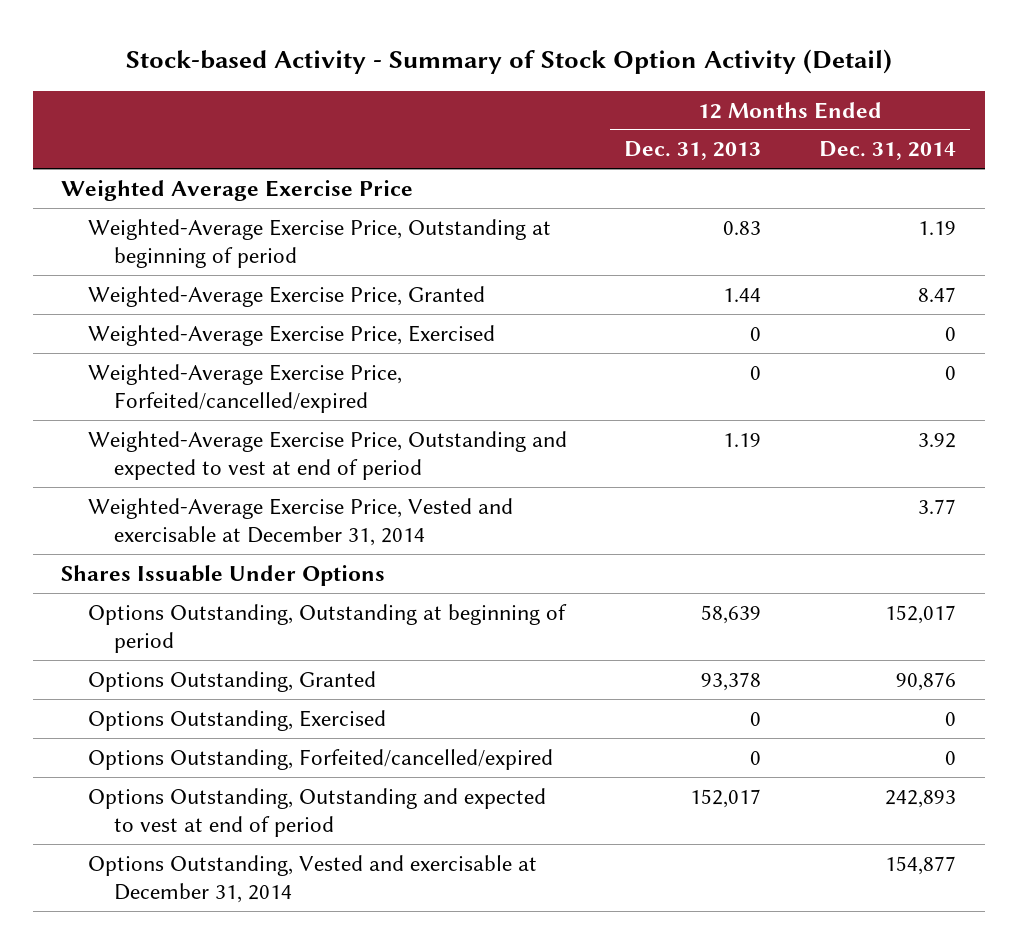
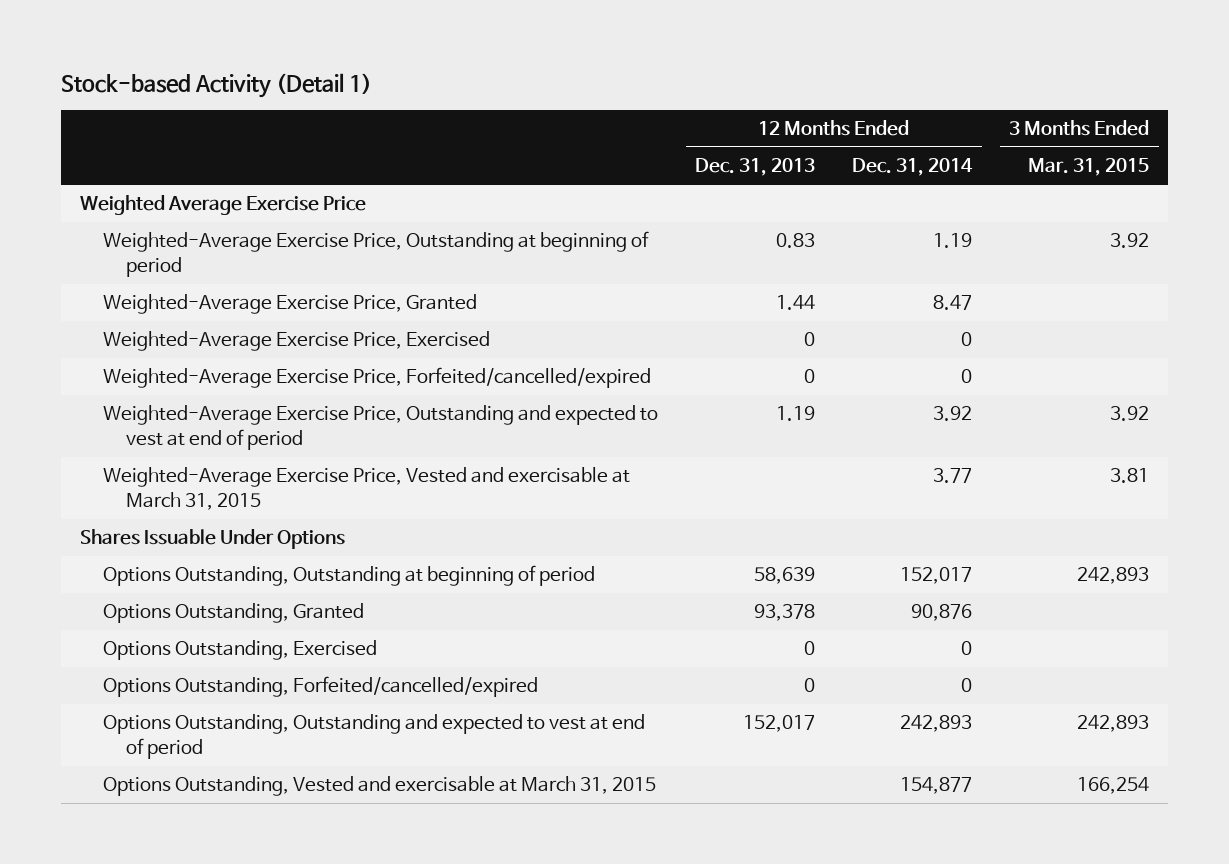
- Stock-based Activity - Summary of Stock Option Activity (Detail)
+ Stock-based Activity (Detail 1)
- | 12 Months Ended Dec. 31, 2013 | 12 Months Ended Dec. 31, 2014
+ | 12 Months Ended Dec. 31, 2013 | 12 Months Ended Dec. 31, 2014 | 3 Months Ended Mar. 31, 2015
- Weighted-Average Exercise Price, Vested and exercisable at December 31, 2014 | | 3.77
+ Weighted-Average Exercise Price, Vested and exercisable at March 31, 2015 | | 3.77 | 3.81
- Options Outstanding, Vested and exercisable at December 31, 2014 | | 154,877
+ Options Outstanding, Vested and exercisable at March 31, 2015 | | 154,877 | 166,254

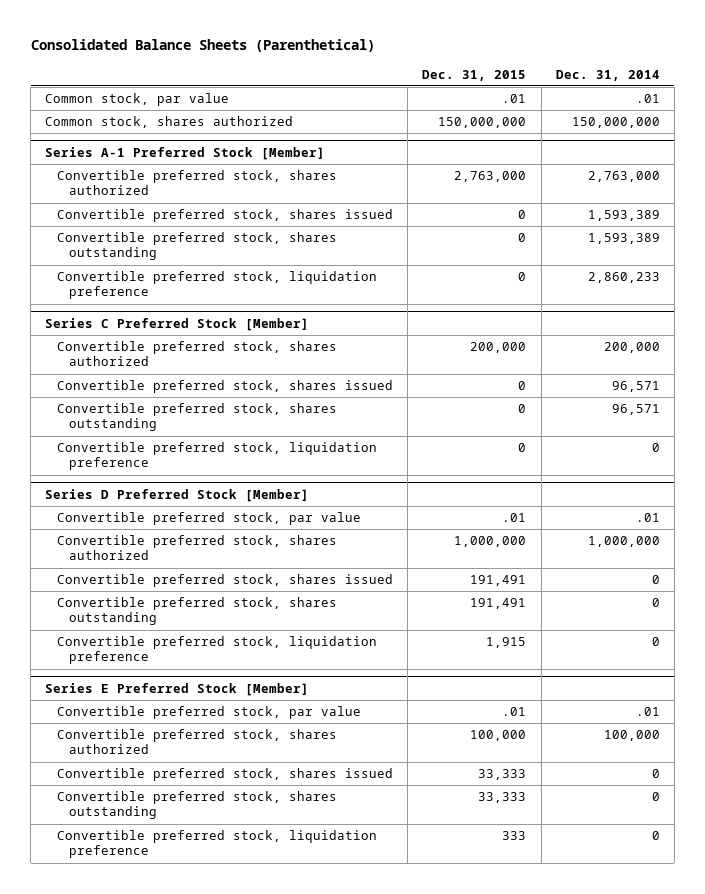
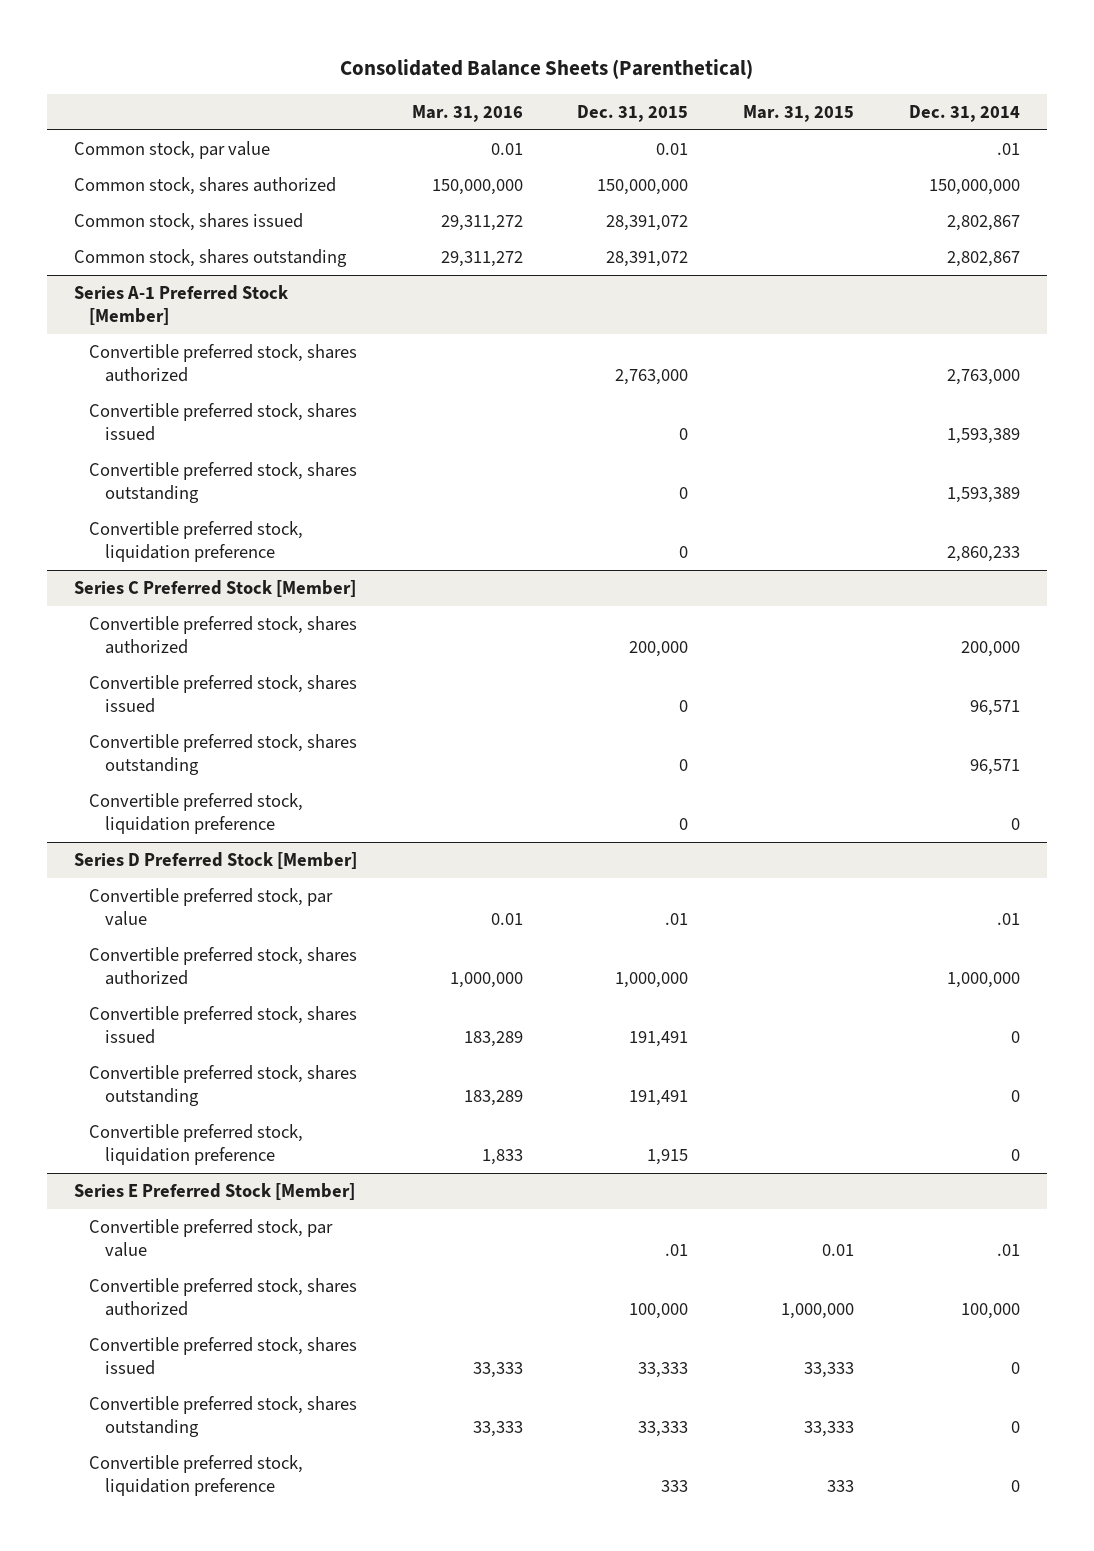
- | Dec. 31, 2015 | Dec. 31, 2014
+ | Mar. 31, 2016 | Dec. 31, 2015 | Mar. 31, 2015 | Dec. 31, 2014
- Common stock, par value | .01 | .01
+ Common stock, par value | 0.01 | 0.01 | | .01
+ Common stock, shares issued | 29,311,272 | 28,391,072 | | 2,802,867
+ Common stock, shares outstanding | 29,311,272 | 28,391,072 | | 2,802,867

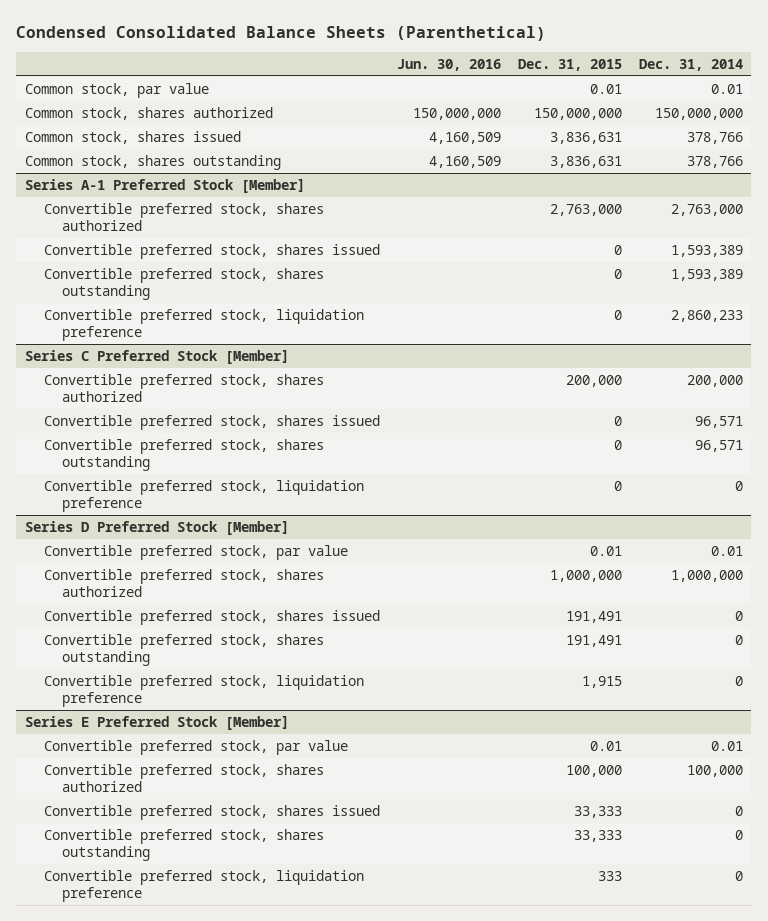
- Consolidated Balance Sheets (Parenthetical)
+ Condensed Consolidated Balance Sheets (Parenthetical)
- | Mar. 31, 2016 | Dec. 31, 2015 | Mar. 31, 2015 | Dec. 31, 2014
+ | Jun. 30, 2016 | Dec. 31, 2015 | Dec. 31, 2014
- Common stock, par value | 0.01 | 0.01 | | .01
+ Common stock, par value | | 0.01 | 0.01
- Common stock, shares issued | 29,311,272 | 28,391,072 | | 2,802,867
- Common stock, shares outstanding | 29,311,272 | 28,391,072 | | 2,802,867
+ Common stock, shares issued | 4,160,509 | 3,836,631 | 378,766
+ Common stock, shares outstanding | 4,160,509 | 3,836,631 | 378,766
@ Series D Preferred Stock [Member]
- Convertible preferred stock, par value | 0.01 | .01 | | .01
+ Convertible preferred stock, par value | | 0.01 | 0.01
@ Series E Preferred Stock [Member]
- Convertible preferred stock, par value | | .01 | 0.01 | .01
+ Convertible preferred stock, par value | | 0.01 | 0.01

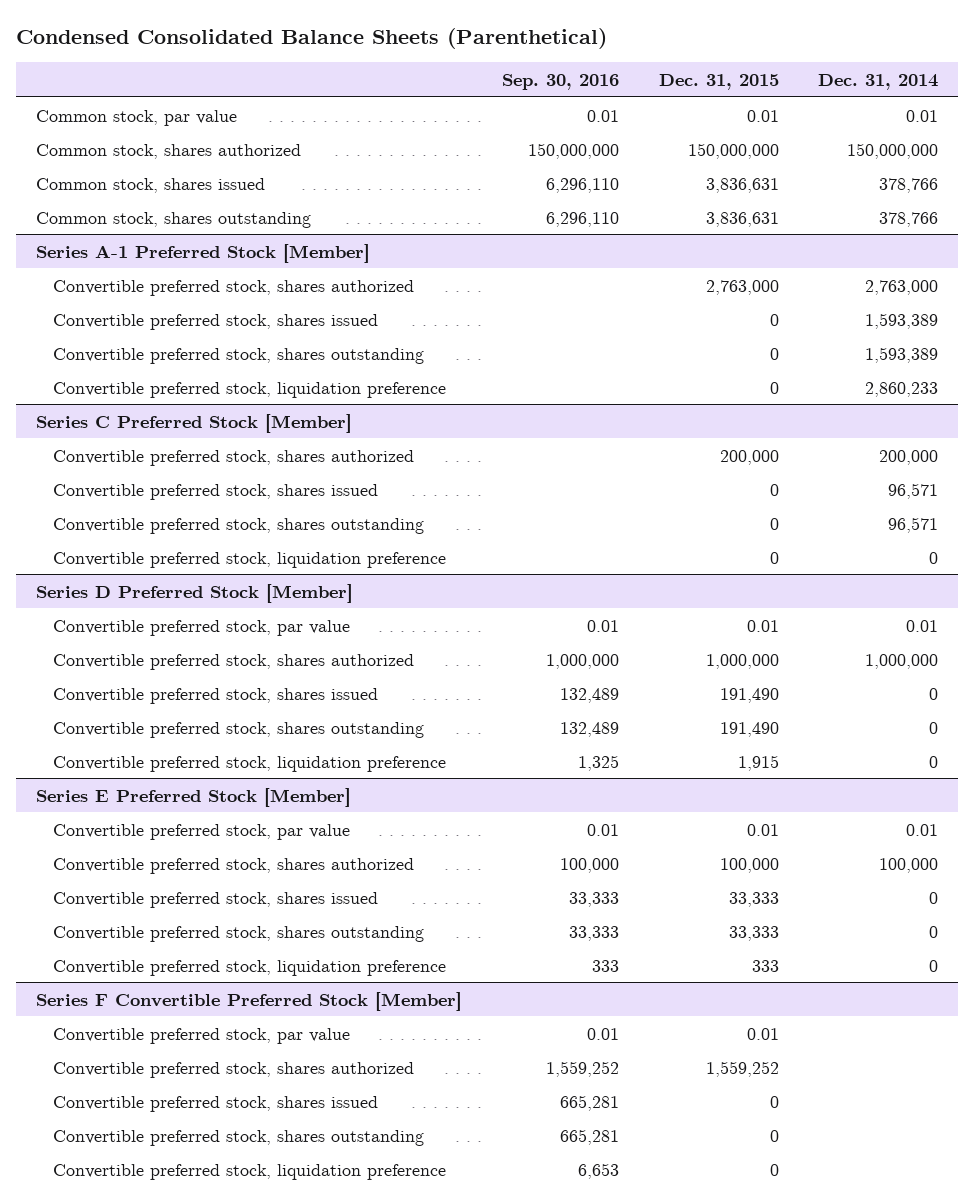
- | Jun. 30, 2016 | Dec. 31, 2015 | Dec. 31, 2014
+ | Sep. 30, 2016 | Dec. 31, 2015 | Dec. 31, 2014
@ Series D Preferred Stock [Member]
- Convertible preferred stock, shares issued | | 191,491 | 0
- Convertible preferred stock, shares outstanding | | 191,491 | 0
+ Convertible preferred stock, shares issued | 132,489 | 191,490 | 0
+ Convertible preferred stock, shares outstanding | 132,489 | 191,490 | 0
+ Series F Convertible Preferred Stock [Member]
+ Convertible preferred stock, par value | 0.01 | 0.01 |
+ Convertible preferred stock, shares authorized | 1,559,252 | 1,559,252 |
+ Convertible preferred stock, shares issued | 665,281 | 0 |
+ Convertible preferred stock, shares outstanding | 665,281 | 0 |
+ Convertible preferred stock, liquidation preference | 6,653 | 0 |

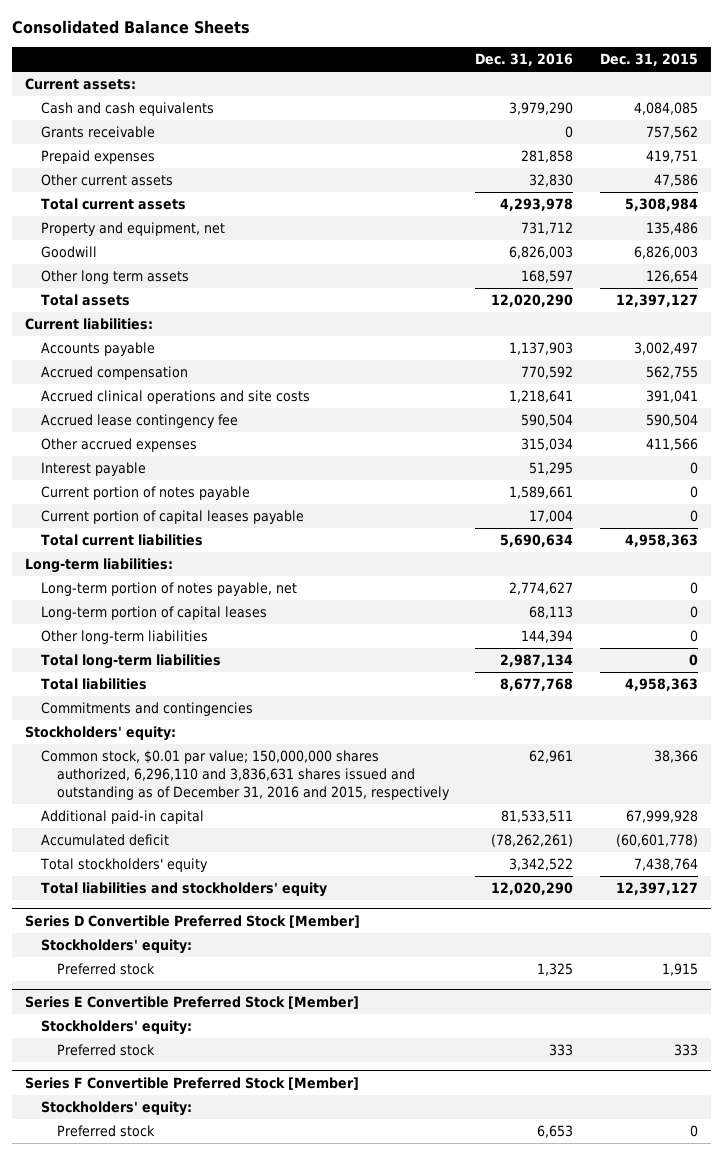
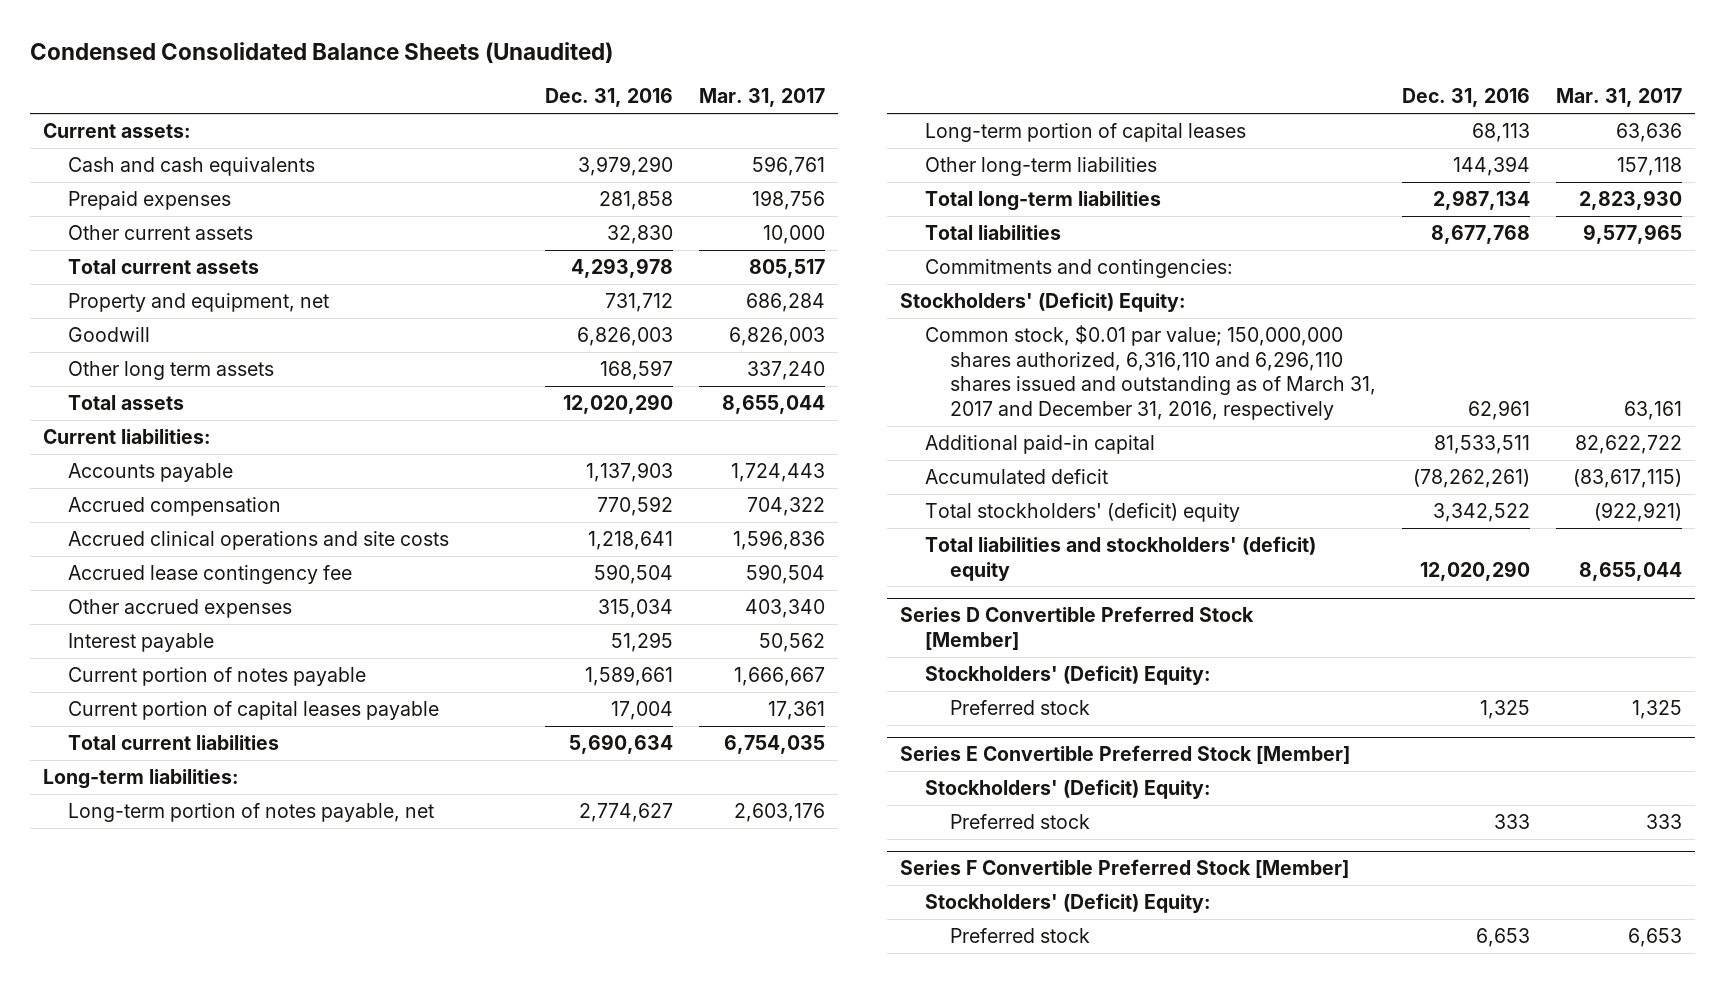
- Consolidated Balance Sheets
+ Condensed Consolidated Balance Sheets (Unaudited)
- | Dec. 31, 2016 | Dec. 31, 2015
+ | Dec. 31, 2016 | Mar. 31, 2017
- Grants receivable | 0 | 757,562
- Commitments and contingencies
- Stockholders' equity:
- Common stock, $0.01 par value; 150,000,000 shares authorized, 6,296,110 and 3,836,631 shares issued and outstanding as of December 31, 2016 and 2015, respectively | 62,961 | 38,366
+ Commitments and contingencies:
+ Stockholders' (Deficit) Equity:
+ Common stock, $0.01 par value; 150,000,000 shares authorized, 6,316,110 and 6,296,110 shares issued and outstanding as of March 31, 2017 and December 31, 2016, respectively | 62,961 | 63,161
- Total stockholders' equity | 3,342,522 | 7,438,764
- Total liabilities and stockholders' equity | 12,020,290 | 12,397,127
+ Total stockholders' (deficit) equity | 3,342,522 | (922,921)
+ Total liabilities and stockholders' (deficit) equity | 12,020,290 | 8,655,044
@ Series D Convertible Preferred Stock [Member]
- Stockholders' equity:
+ Stockholders' (Deficit) Equity:
@ Series E Convertible Preferred Stock [Member]
- Stockholders' equity:
+ Stockholders' (Deficit) Equity:
@ Series F Convertible Preferred Stock [Member]
- Stockholders' equity:
+ Stockholders' (Deficit) Equity:

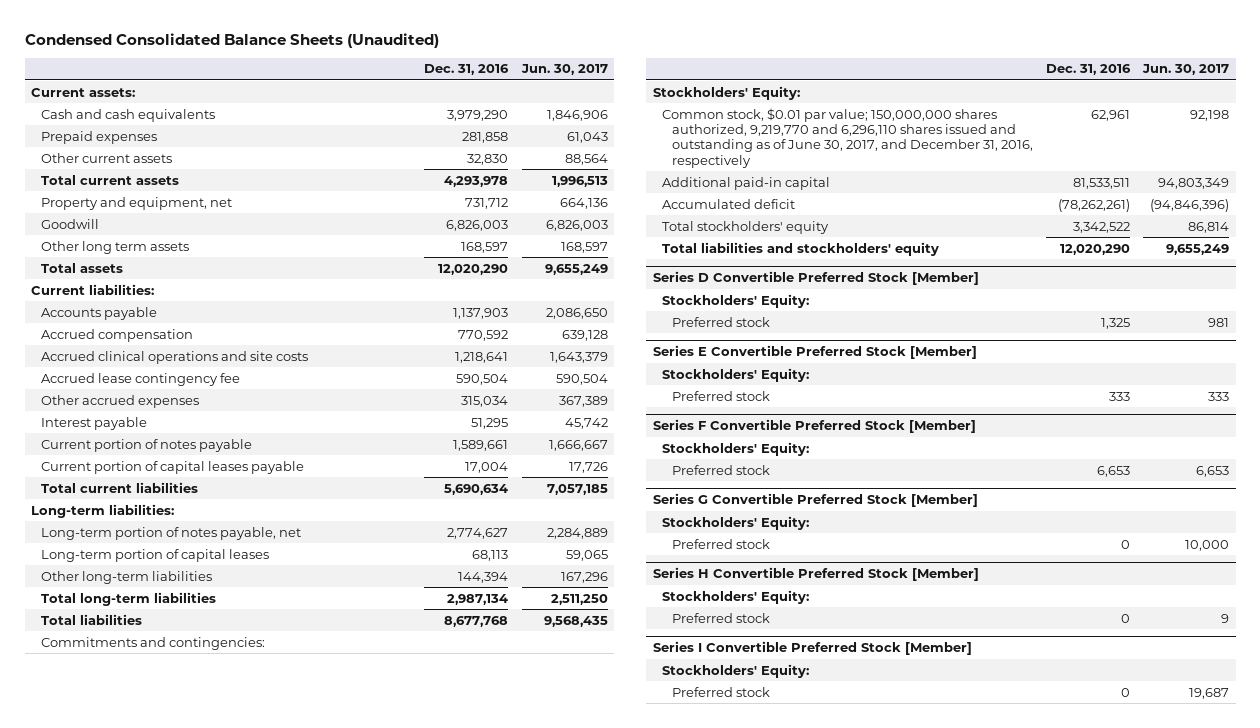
- | Dec. 31, 2016 | Mar. 31, 2017
+ | Dec. 31, 2016 | Jun. 30, 2017
- Stockholders' (Deficit) Equity:
- Common stock, $0.01 par value; 150,000,000 shares authorized, 6,316,110 and 6,296,110 shares issued and outstanding as of March 31, 2017 and December 31, 2016, respectively | 62,961 | 63,161
+ Stockholders' Equity:
+ Common stock, $0.01 par value; 150,000,000 shares authorized, 9,219,770 and 6,296,110 shares issued and outstanding as of June 30, 2017, and December 31, 2016, respectively | 62,961 | 92,198
- Total stockholders' (deficit) equity | 3,342,522 | (922,921)
- Total liabilities and stockholders' (deficit) equity | 12,020,290 | 8,655,044
+ Total stockholders' equity | 3,342,522 | 86,814
+ Total liabilities and stockholders' equity | 12,020,290 | 9,655,249
@ Series D Convertible Preferred Stock [Member]
- Stockholders' (Deficit) Equity:
+ Stockholders' Equity:
@ Series E Convertible Preferred Stock [Member]
- Stockholders' (Deficit) Equity:
+ Stockholders' Equity:
@ Series F Convertible Preferred Stock [Member]
- Stockholders' (Deficit) Equity:
+ Stockholders' Equity:
+ Series G Convertible Preferred Stock [Member]
+ Stockholders' Equity:
+ Preferred stock | 0 | 10,000
+ Series H Convertible Preferred Stock [Member]
+ Stockholders' Equity:
+ Preferred stock | 0 | 9
+ Series I Convertible Preferred Stock [Member]
+ Stockholders' Equity:
+ Preferred stock | 0 | 19,687

